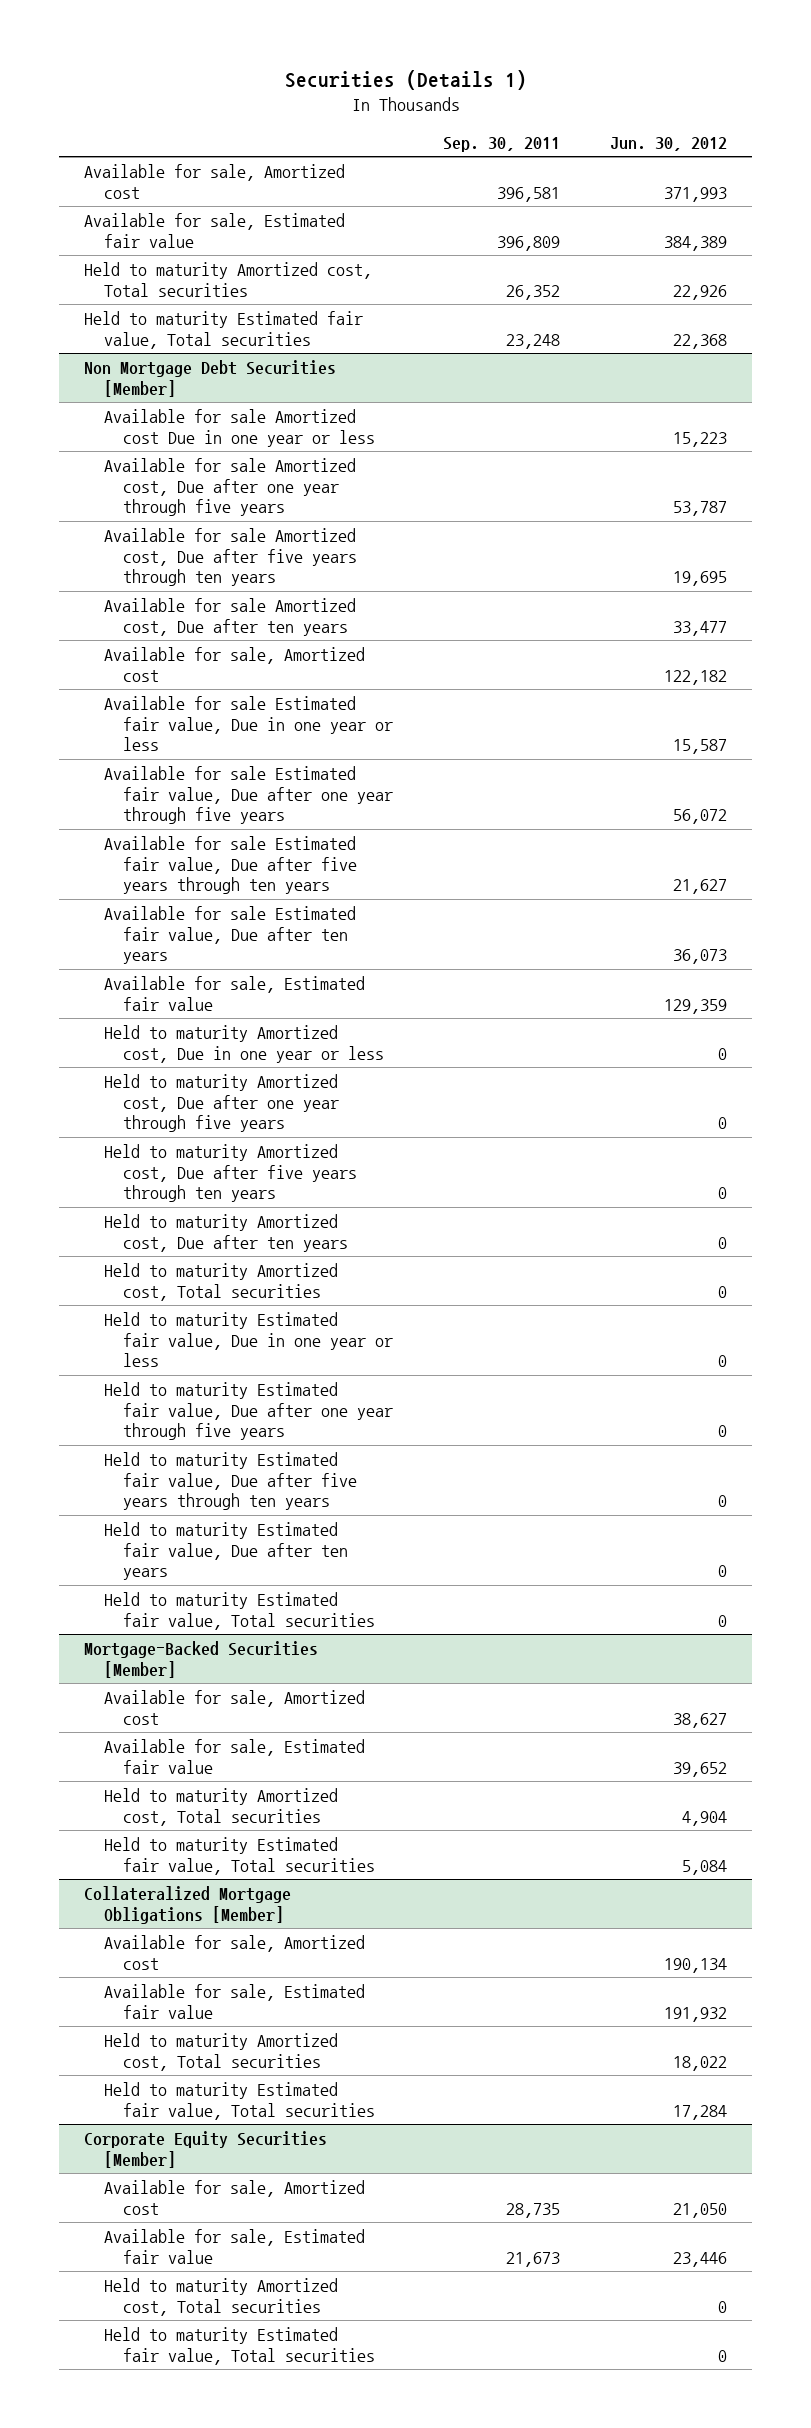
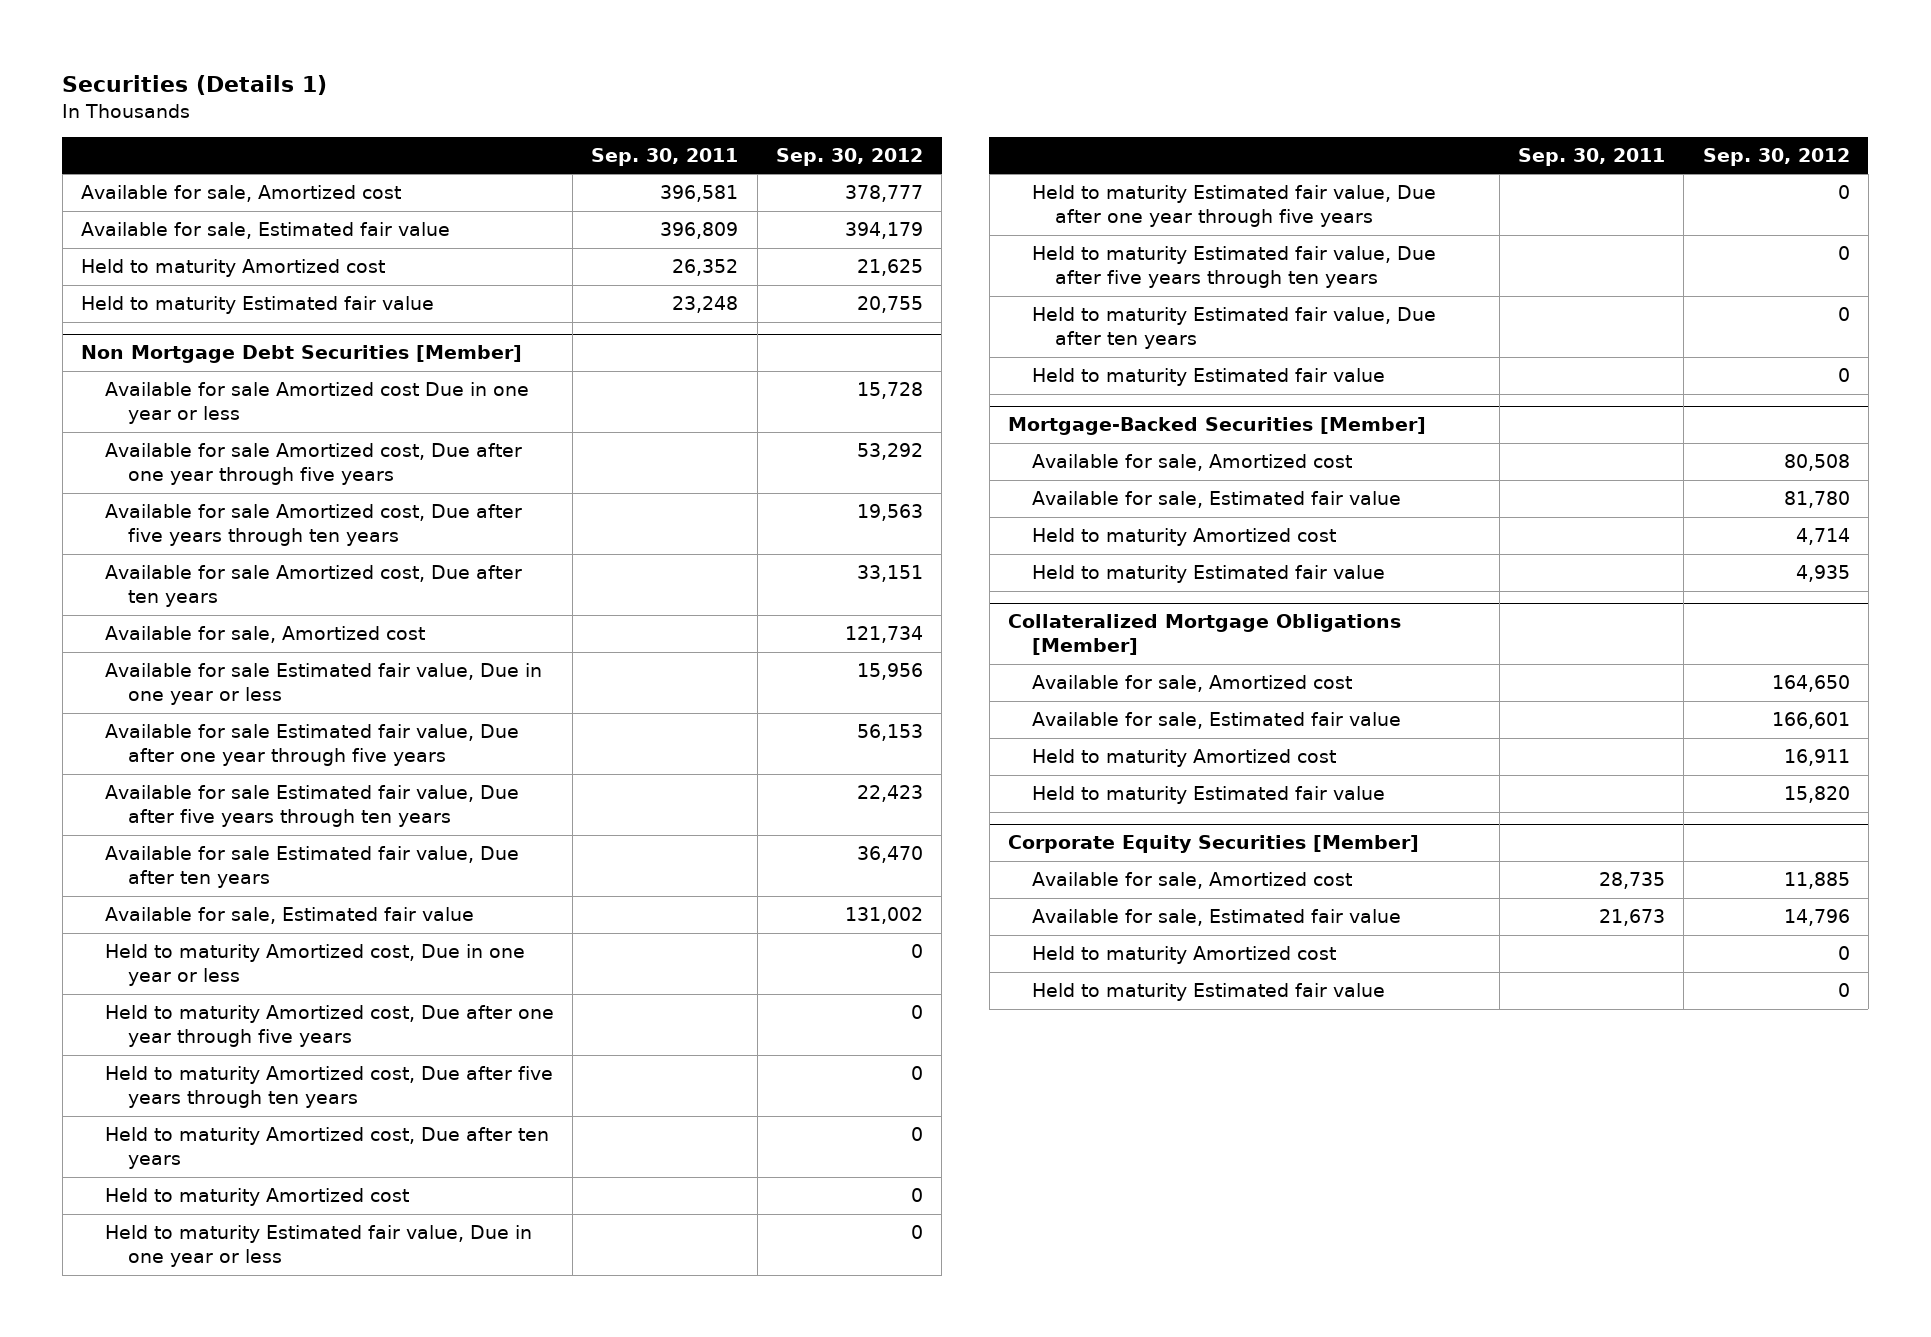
- | Sep. 30, 2011 | Jun. 30, 2012
+ | Sep. 30, 2011 | Sep. 30, 2012
- Held to maturity Amortized cost, Total securities | 26,352 | 22,926
- Held to maturity Estimated fair value, Total securities | 23,248 | 22,368
+ Held to maturity Amortized cost | 26,352 | 21,625
+ Held to maturity Estimated fair value | 23,248 | 20,755
@ Non Mortgage Debt Securities [Member]
- Held to maturity Amortized cost, Total securities | | 0
+ Held to maturity Amortized cost | | 0
- Held to maturity Estimated fair value, Total securities | | 0
+ Held to maturity Estimated fair value | | 0
@ Mortgage-Backed Securities [Member]
- Held to maturity Amortized cost, Total securities | | 4,904
- Held to maturity Estimated fair value, Total securities | | 5,084
+ Held to maturity Amortized cost | | 4,714
+ Held to maturity Estimated fair value | | 4,935
@ Collateralized Mortgage Obligations [Member]
- Held to maturity Amortized cost, Total securities | | 18,022
- Held to maturity Estimated fair value, Total securities | | 17,284
+ Held to maturity Amortized cost | | 16,911
+ Held to maturity Estimated fair value | | 15,820
@ Corporate Equity Securities [Member]
- Held to maturity Amortized cost, Total securities | | 0
- Held to maturity Estimated fair value, Total securities | | 0
+ Held to maturity Amortized cost | | 0
+ Held to maturity Estimated fair value | | 0

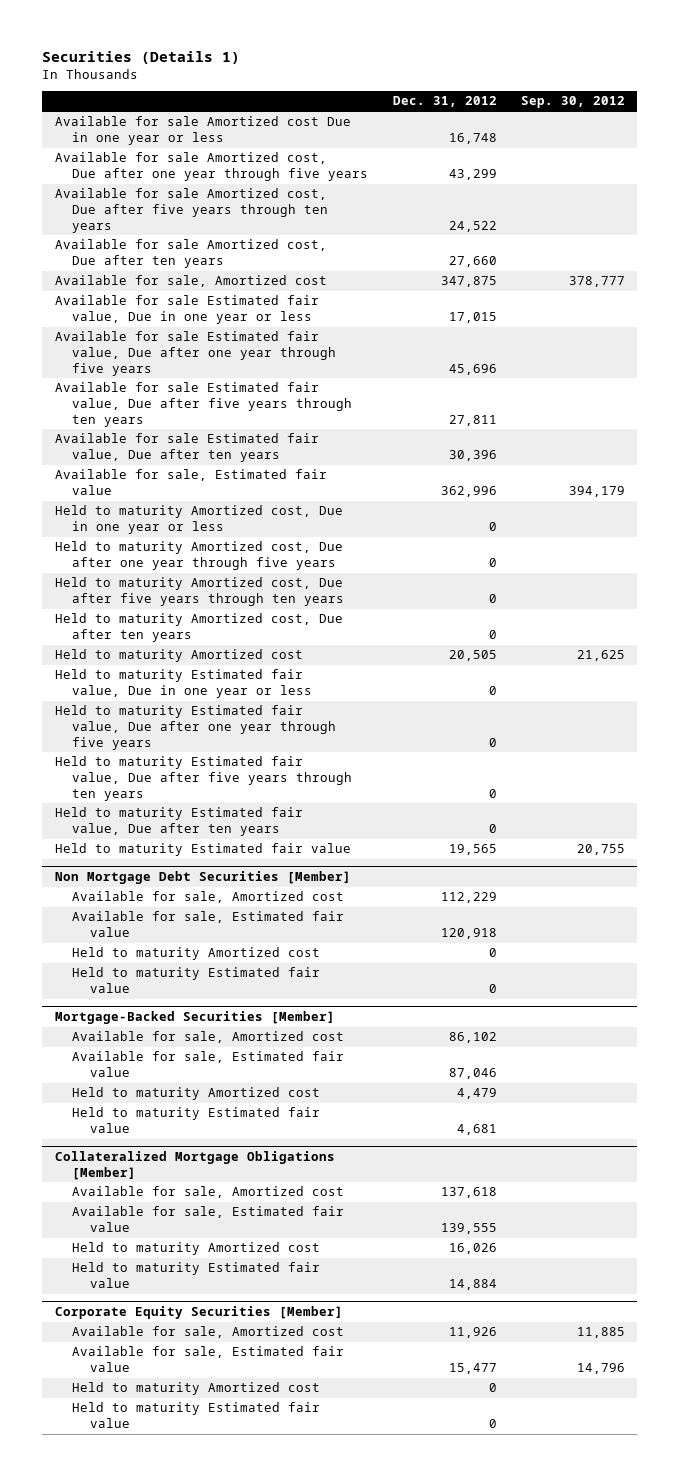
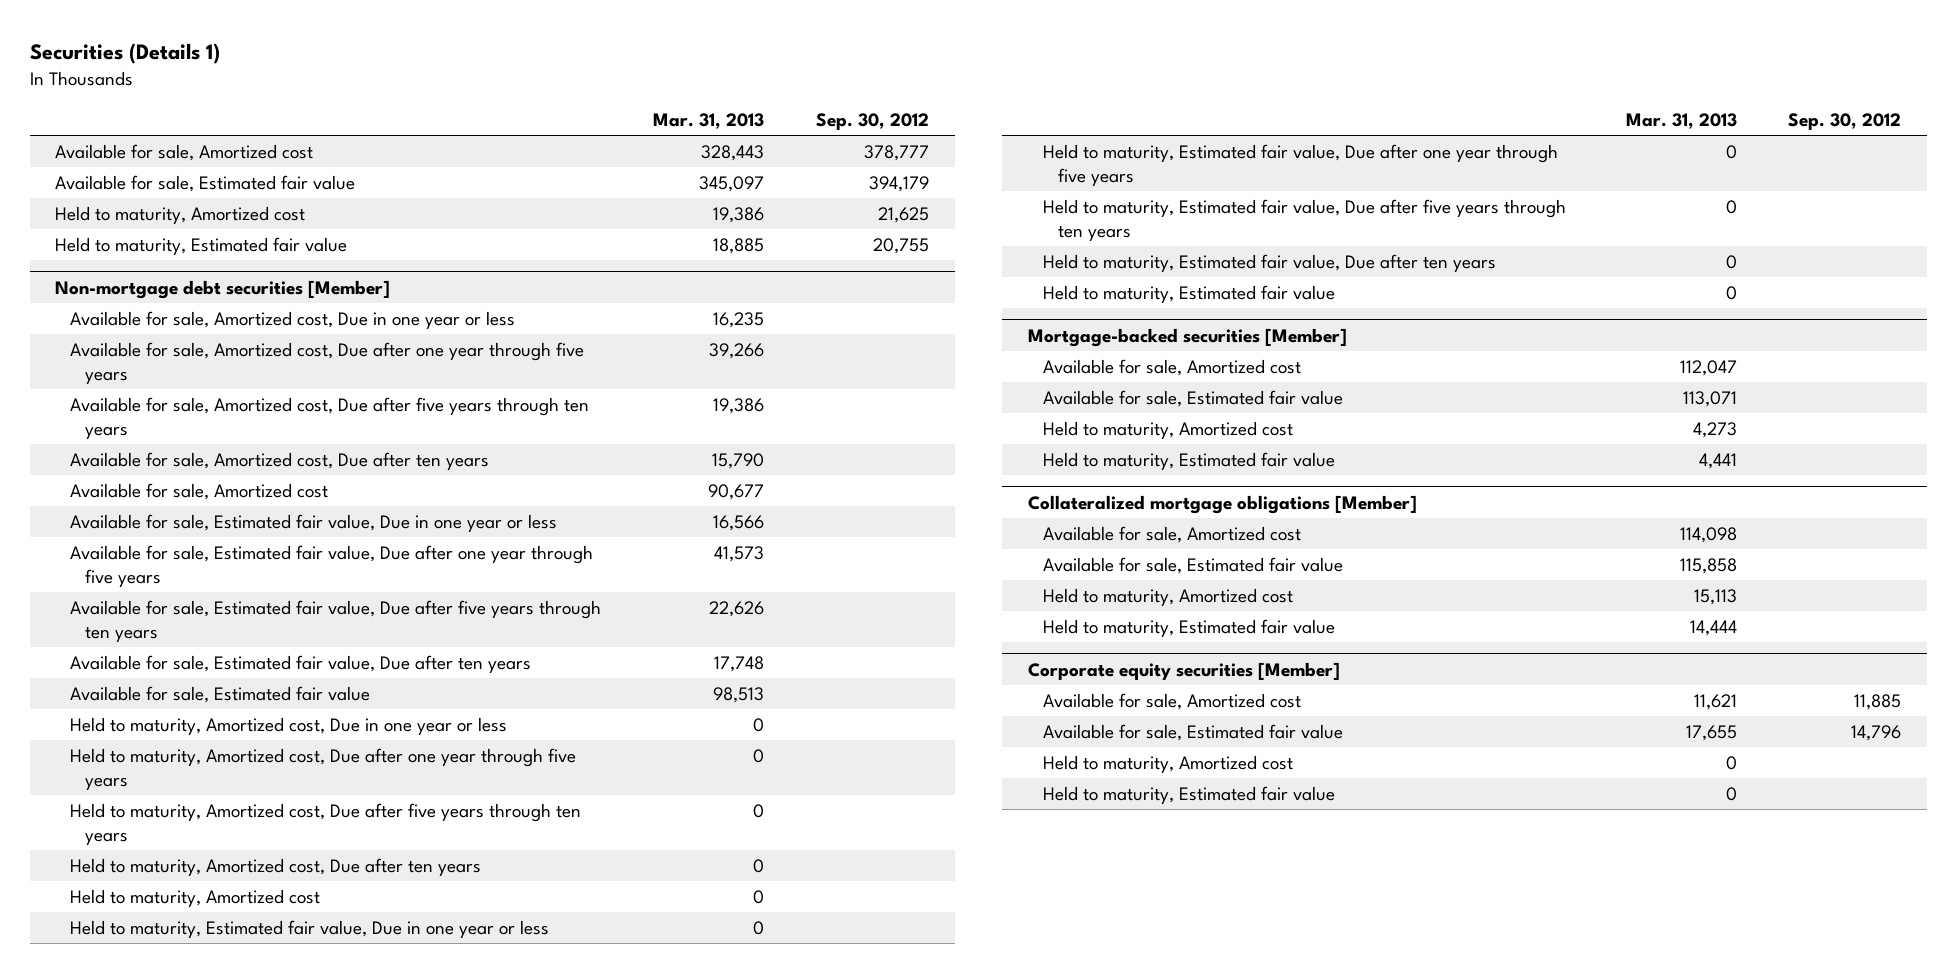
- | Dec. 31, 2012 | Sep. 30, 2012
+ | Mar. 31, 2013 | Sep. 30, 2012
- Available for sale Amortized cost Due in one year or less | 16,748 |
- Available for sale Amortized cost, Due after one year through five years | 43,299 |
- Available for sale Amortized cost, Due after five years through ten years | 24,522 |
- Available for sale Amortized cost, Due after ten years | 27,660 |
- Available for sale Estimated fair value, Due in one year or less | 17,015 |
- Available for sale Estimated fair value, Due after one year through five years | 45,696 |
- Available for sale Estimated fair value, Due after five years through ten years | 27,811 |
- Available for sale Estimated fair value, Due after ten years | 30,396 |
- Held to maturity Amortized cost, Due in one year or less | 0 |
- Held to maturity Amortized cost, Due after one year through five years | 0 |
- Held to maturity Amortized cost, Due after five years through ten years | 0 |
- Held to maturity Amortized cost, Due after ten years | 0 |
- Held to maturity Amortized cost | 20,505 | 21,625
- Held to maturity Estimated fair value, Due in one year or less | 0 |
- Held to maturity Estimated fair value, Due after one year through five years | 0 |
- Held to maturity Estimated fair value, Due after five years through ten years | 0 |
- Held to maturity Estimated fair value, Due after ten years | 0 |
- Held to maturity Estimated fair value | 19,565 | 20,755
- Non Mortgage Debt Securities [Member]
+ Held to maturity, Amortized cost | 19,386 | 21,625
+ Held to maturity, Estimated fair value | 18,885 | 20,755
+ Non-mortgage debt securities [Member]
+ Available for sale, Amortized cost, Due in one year or less | 16,235 |
+ Available for sale, Amortized cost, Due after one year through five years | 39,266 |
+ Available for sale, Amortized cost, Due after five years through ten years | 19,386 |
+ Available for sale, Amortized cost, Due after ten years | 15,790 |
+ Available for sale, Estimated fair value, Due in one year or less | 16,566 |
+ Available for sale, Estimated fair value, Due after one year through five years | 41,573 |
+ Available for sale, Estimated fair value, Due after five years through ten years | 22,626 |
+ Available for sale, Estimated fair value, Due after ten years | 17,748 |
- Held to maturity Amortized cost | 0 |
- Held to maturity Estimated fair value | 0 |
- Mortgage-Backed Securities [Member]
+ Held to maturity, Amortized cost, Due in one year or less | 0 |
+ Held to maturity, Amortized cost, Due after one year through five years | 0 |
+ Held to maturity, Amortized cost, Due after five years through ten years | 0 |
+ Held to maturity, Amortized cost, Due after ten years | 0 |
+ Held to maturity, Amortized cost | 0 |
+ Held to maturity, Estimated fair value, Due in one year or less | 0 |
+ Held to maturity, Estimated fair value, Due after one year through five years | 0 |
+ Held to maturity, Estimated fair value, Due after five years through ten years | 0 |
+ Held to maturity, Estimated fair value, Due after ten years | 0 |
+ Held to maturity, Estimated fair value | 0 |
+ Mortgage-backed securities [Member]
- Held to maturity Amortized cost | 4,479 |
- Held to maturity Estimated fair value | 4,681 |
- Collateralized Mortgage Obligations [Member]
+ Held to maturity, Amortized cost | 4,273 |
+ Held to maturity, Estimated fair value | 4,441 |
+ Collateralized mortgage obligations [Member]
- Held to maturity Amortized cost | 16,026 |
- Held to maturity Estimated fair value | 14,884 |
- Corporate Equity Securities [Member]
+ Held to maturity, Amortized cost | 15,113 |
+ Held to maturity, Estimated fair value | 14,444 |
+ Corporate equity securities [Member]
- Held to maturity Amortized cost | 0 |
- Held to maturity Estimated fair value | 0 |
+ Held to maturity, Amortized cost | 0 |
+ Held to maturity, Estimated fair value | 0 |

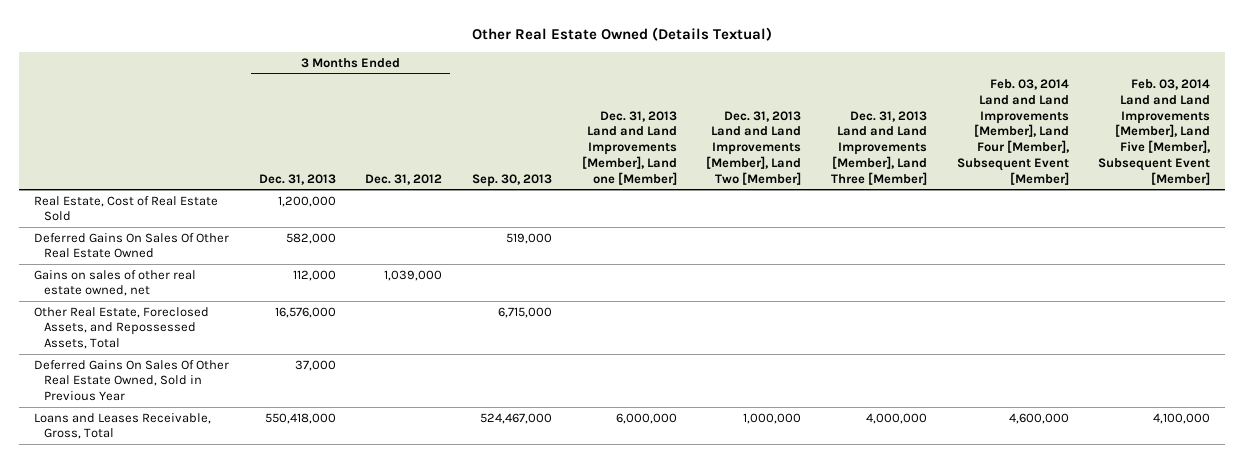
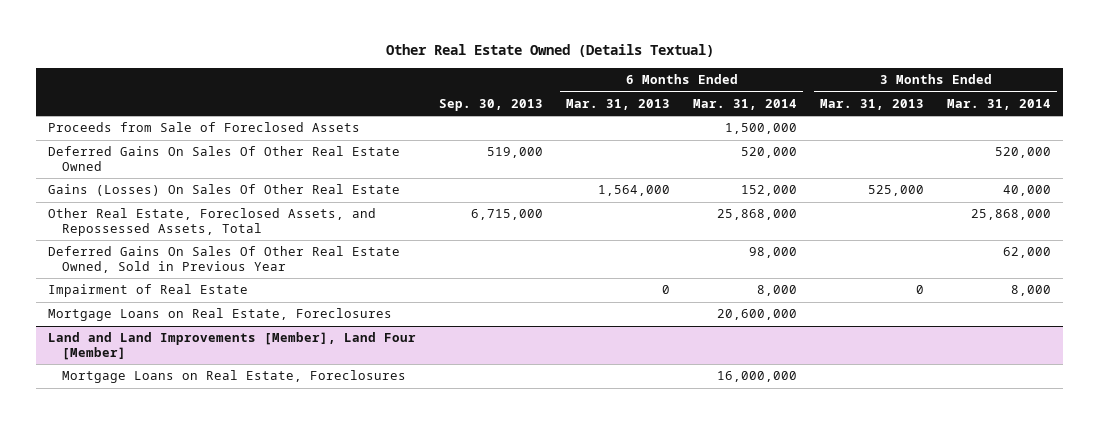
- | 3 Months Ended Dec. 31, 2013 | 3 Months Ended Dec. 31, 2012 | Sep. 30, 2013 | Dec. 31, 2013 Land and Land Improvements [Member], Land one [Member] | Dec. 31, 2013 Land and Land Improvements [Member], Land Two [Member] | Dec. 31, 2013 Land and Land Improvements [Member], Land Three [Member] | Feb. 03, 2014 Land and Land Improvements [Member], Land Four [Member], Subsequent Event [Member] | Feb. 03, 2014 Land and Land Improvements [Member], Land Five [Member], Subsequent Event [Member]
+ | Sep. 30, 2013 | 6 Months Ended Mar. 31, 2013 | 6 Months Ended Mar. 31, 2014 | 3 Months Ended Mar. 31, 2013 | 3 Months Ended Mar. 31, 2014
- Real Estate, Cost of Real Estate Sold | 1,200,000 | | | | | | |
+ Proceeds from Sale of Foreclosed Assets | | | 1,500,000 | |
- Gains on sales of other real estate owned, net | 112,000 | 1,039,000 | | | | | |
+ Gains (Losses) On Sales Of Other Real Estate | | 1,564,000 | 152,000 | 525,000 | 40,000
- Loans and Leases Receivable, Gross, Total | 550,418,000 | | 524,467,000 | 6,000,000 | 1,000,000 | 4,000,000 | 4,600,000 | 4,100,000
+ Impairment of Real Estate | | 0 | 8,000 | 0 | 8,000
+ Mortgage Loans on Real Estate, Foreclosures | | | 20,600,000 | |
+ Land and Land Improvements [Member], Land Four [Member]
+ Mortgage Loans on Real Estate, Foreclosures | | | 16,000,000 | |

